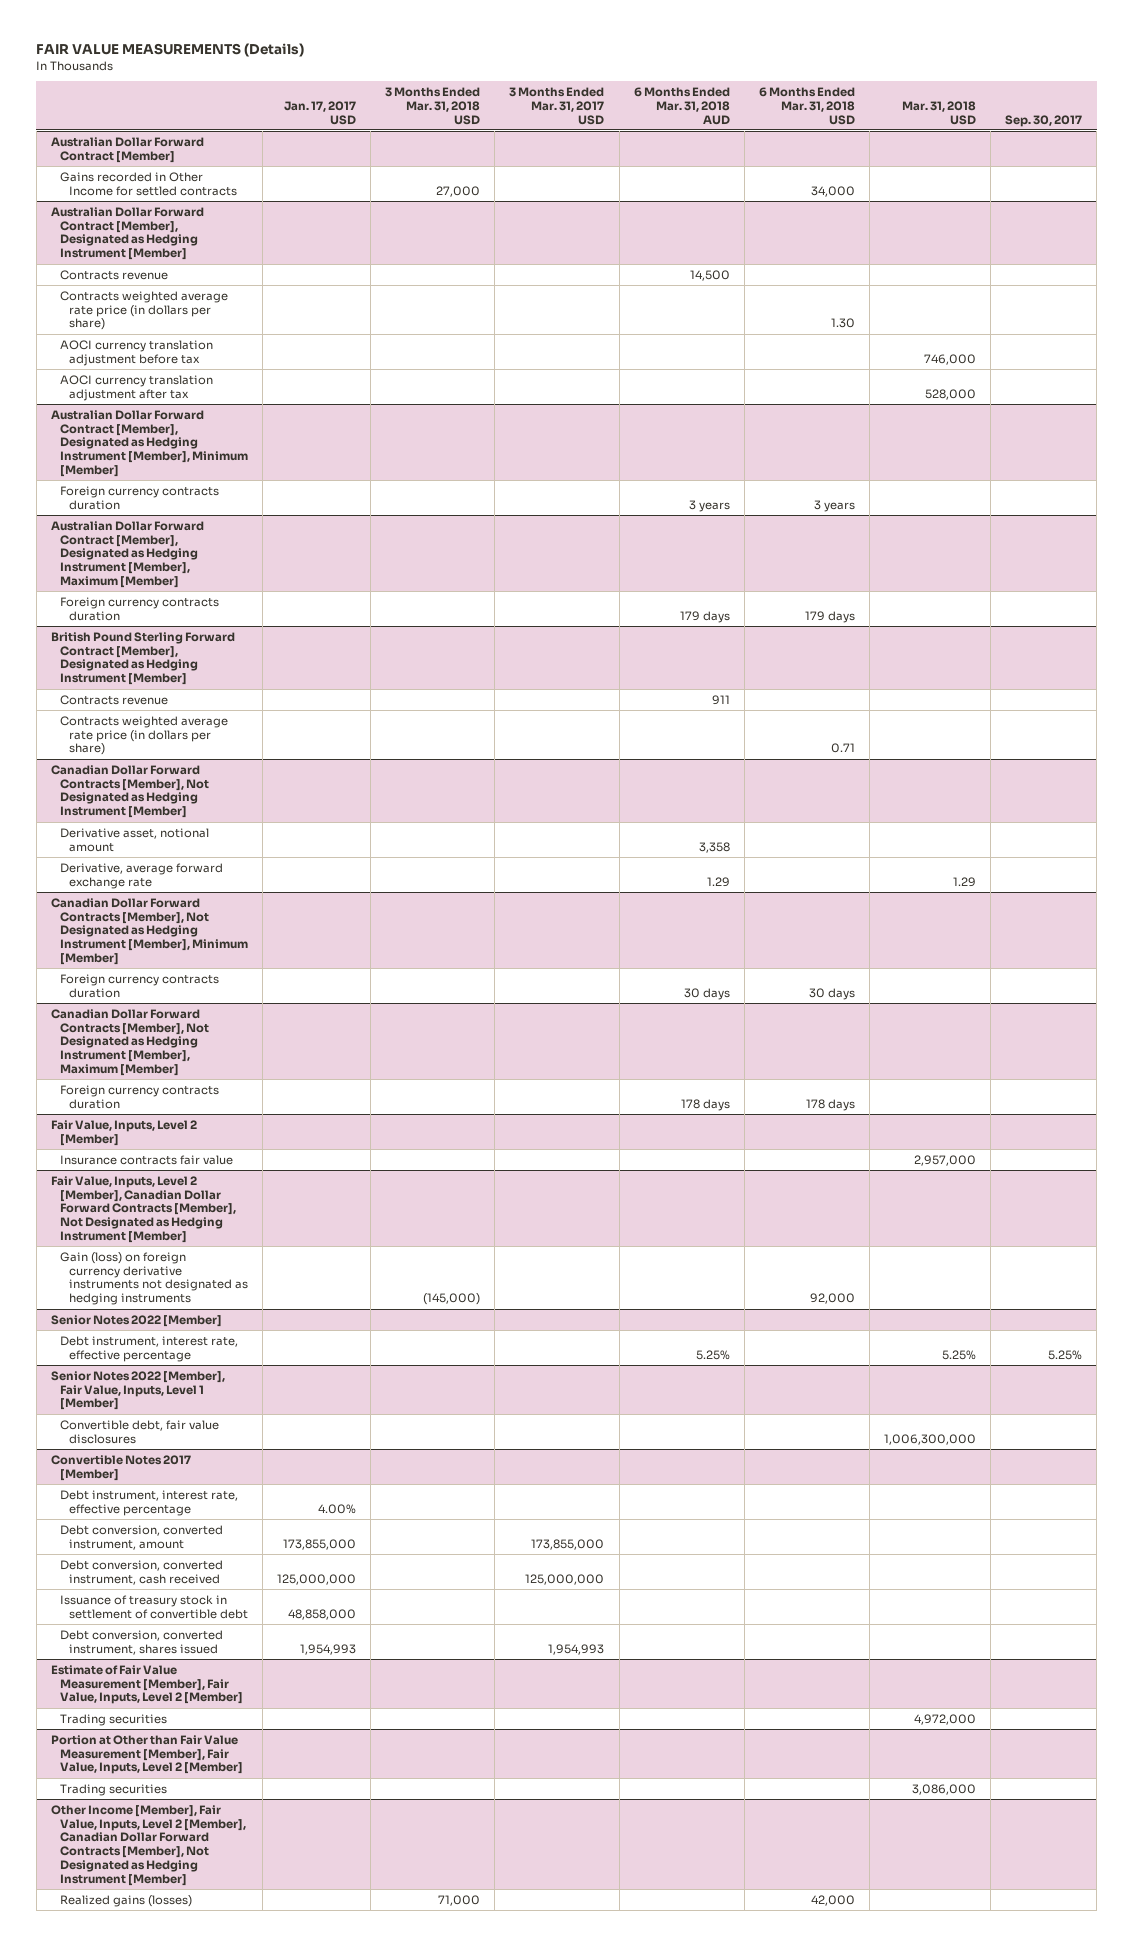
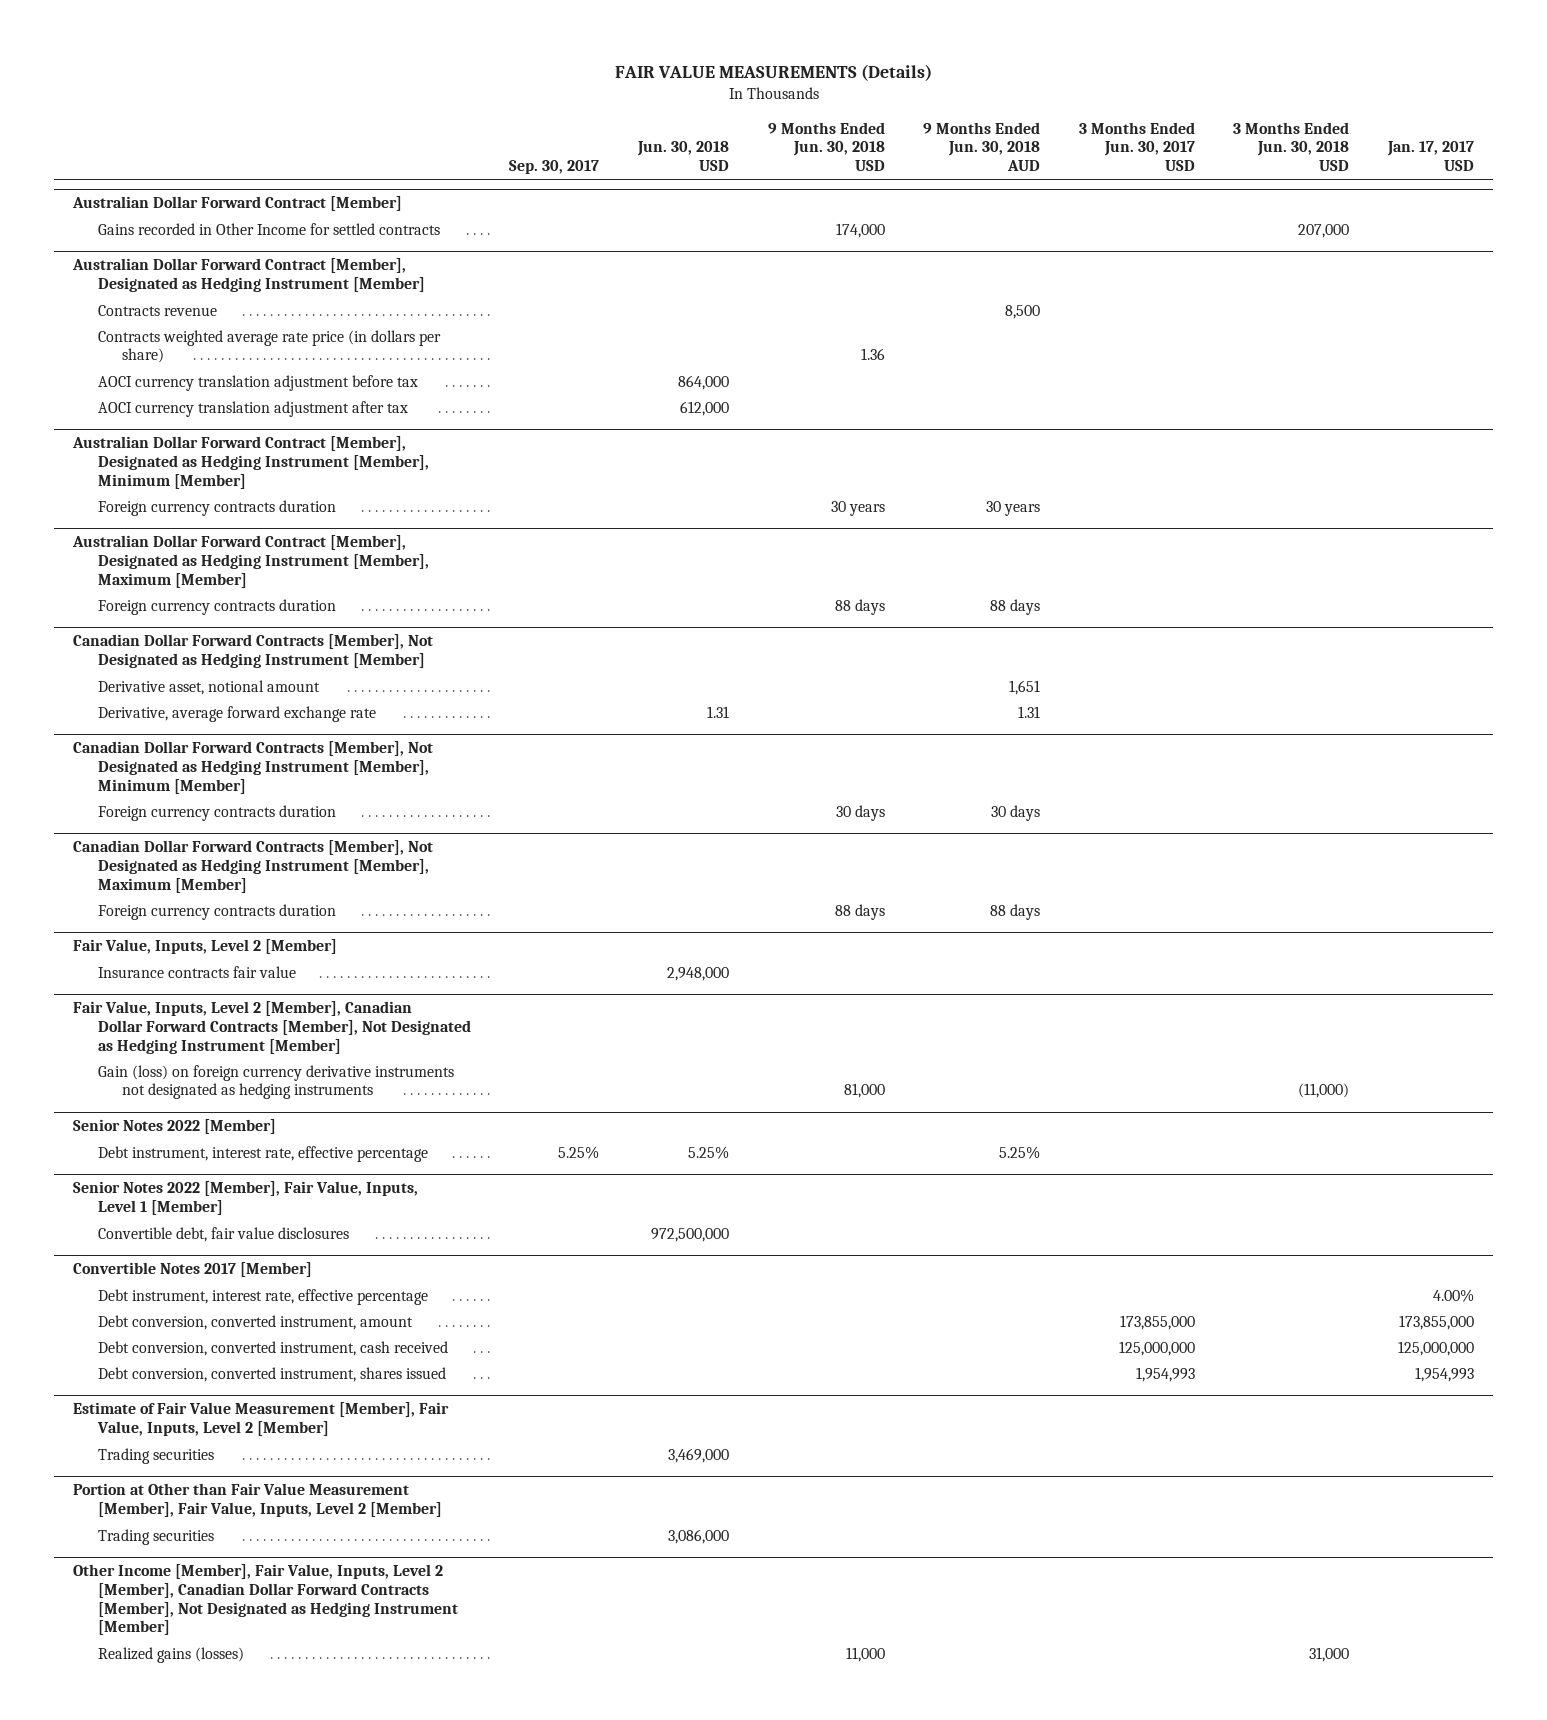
- | Jan. 17, 2017 USD | 3 Months Ended Mar. 31, 2018 USD | 3 Months Ended Mar. 31, 2017 USD | 6 Months Ended Mar. 31, 2018 AUD | 6 Months Ended Mar. 31, 2018 USD | Mar. 31, 2018 USD | Sep. 30, 2017
+ | Sep. 30, 2017 | Jun. 30, 2018 USD | 9 Months Ended Jun. 30, 2018 USD | 9 Months Ended Jun. 30, 2018 AUD | 3 Months Ended Jun. 30, 2017 USD | 3 Months Ended Jun. 30, 2018 USD | Jan. 17, 2017 USD
- British Pound Sterling Forward Contract [Member], Designated as Hedging Instrument [Member]
- Contracts revenue | | | | 911 | | |
- Contracts weighted average rate price (in dollars per share) | | | | | 0.71 | |
@ Convertible Notes 2017 [Member]
- Issuance of treasury stock in settlement of convertible debt | 48,858,000 | | | | | |

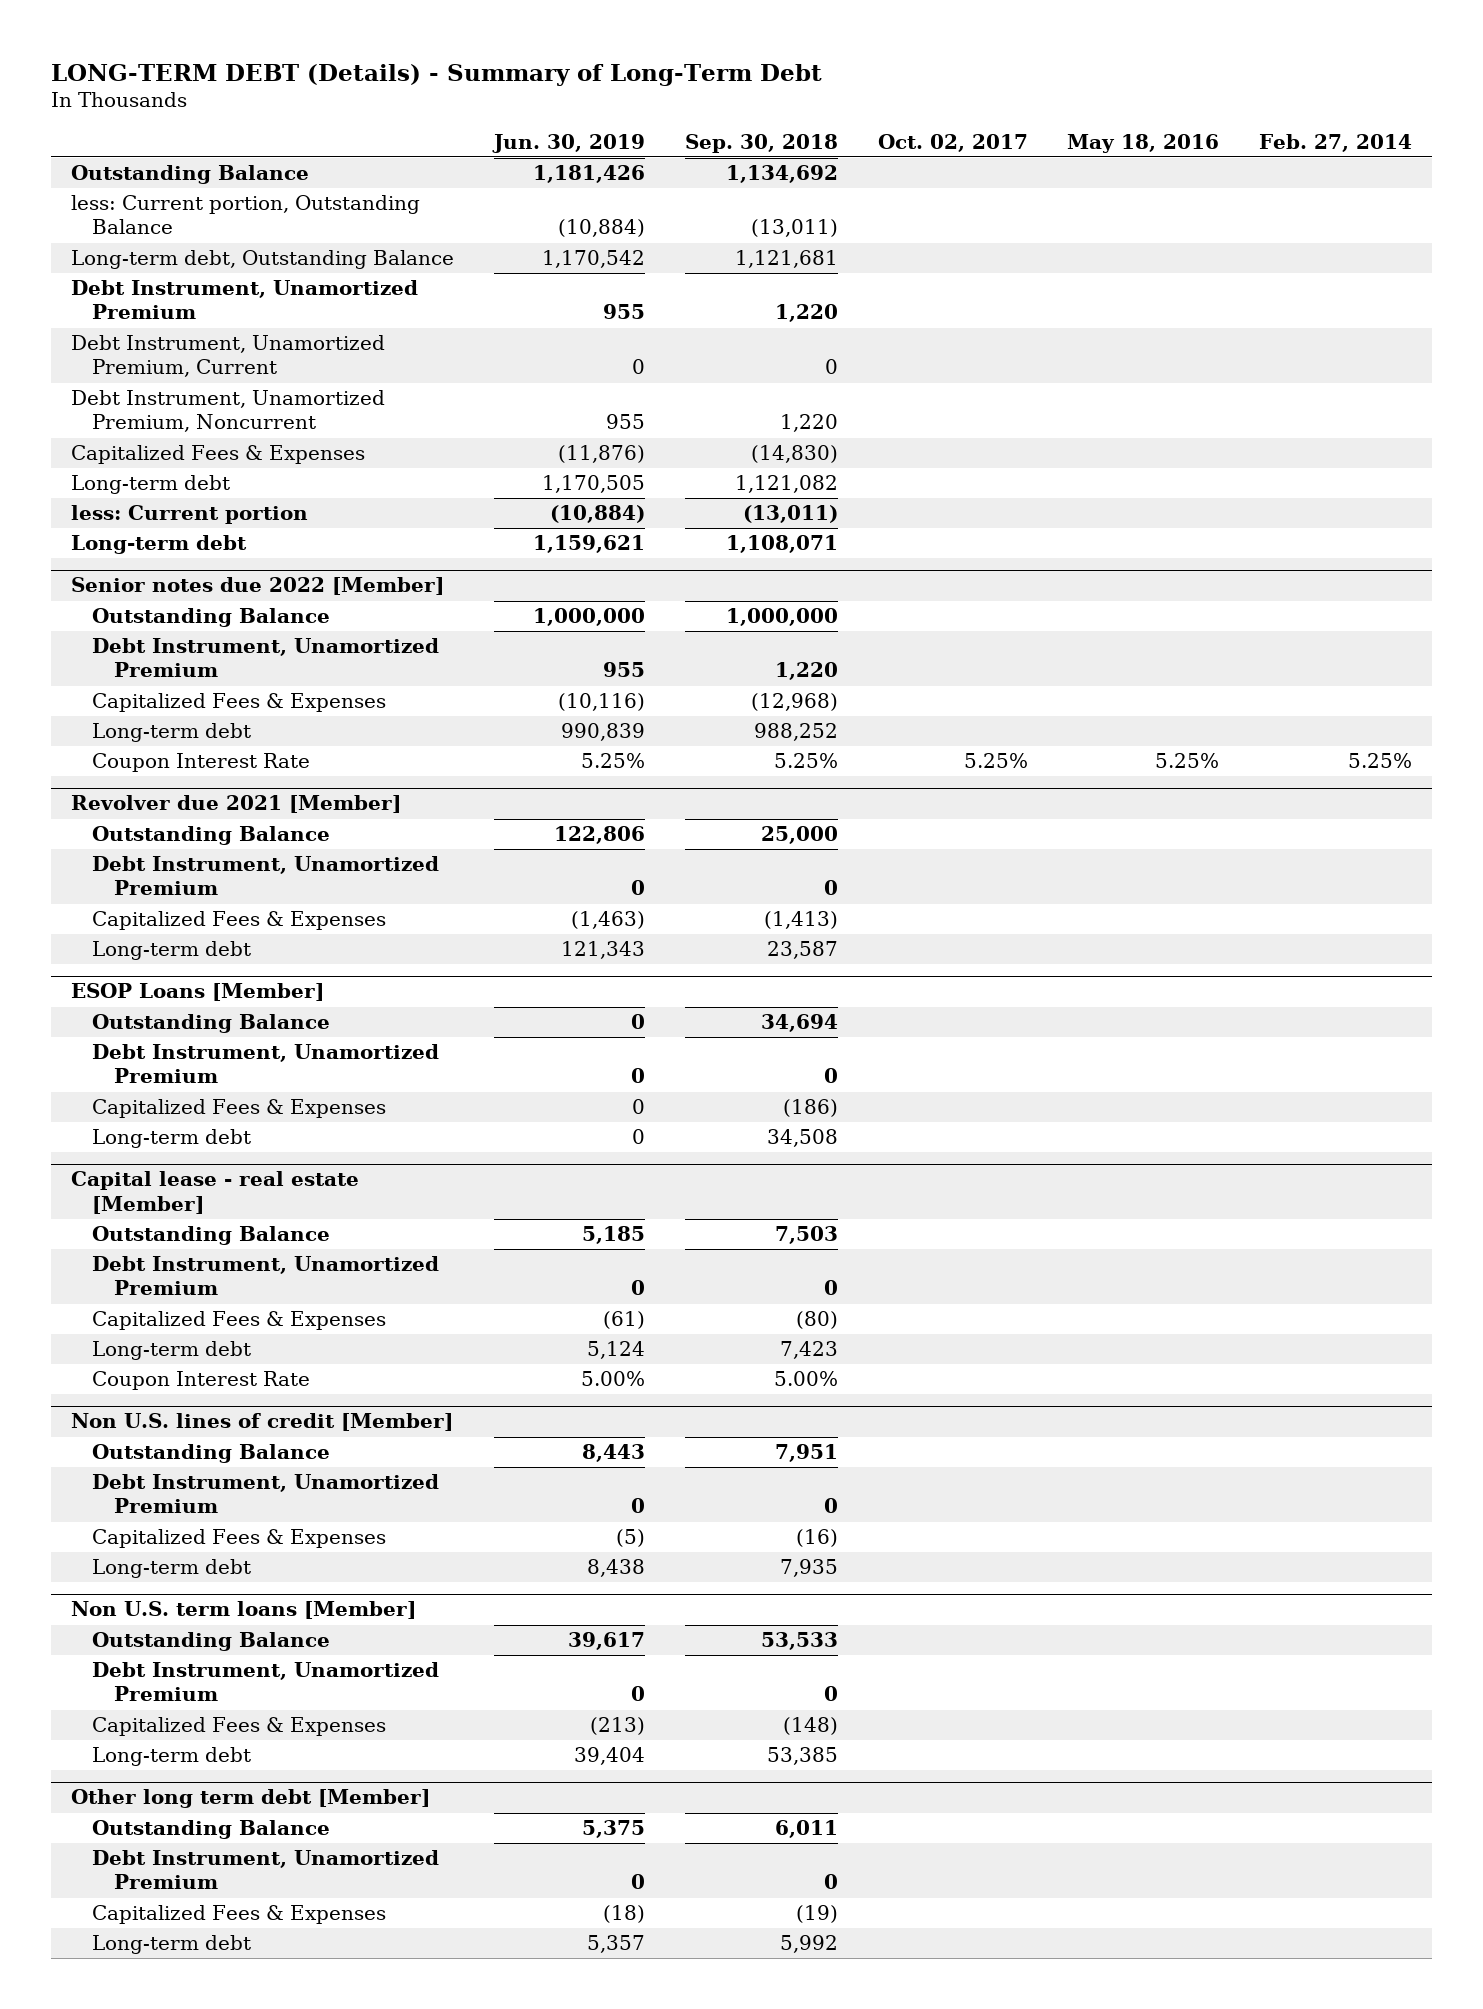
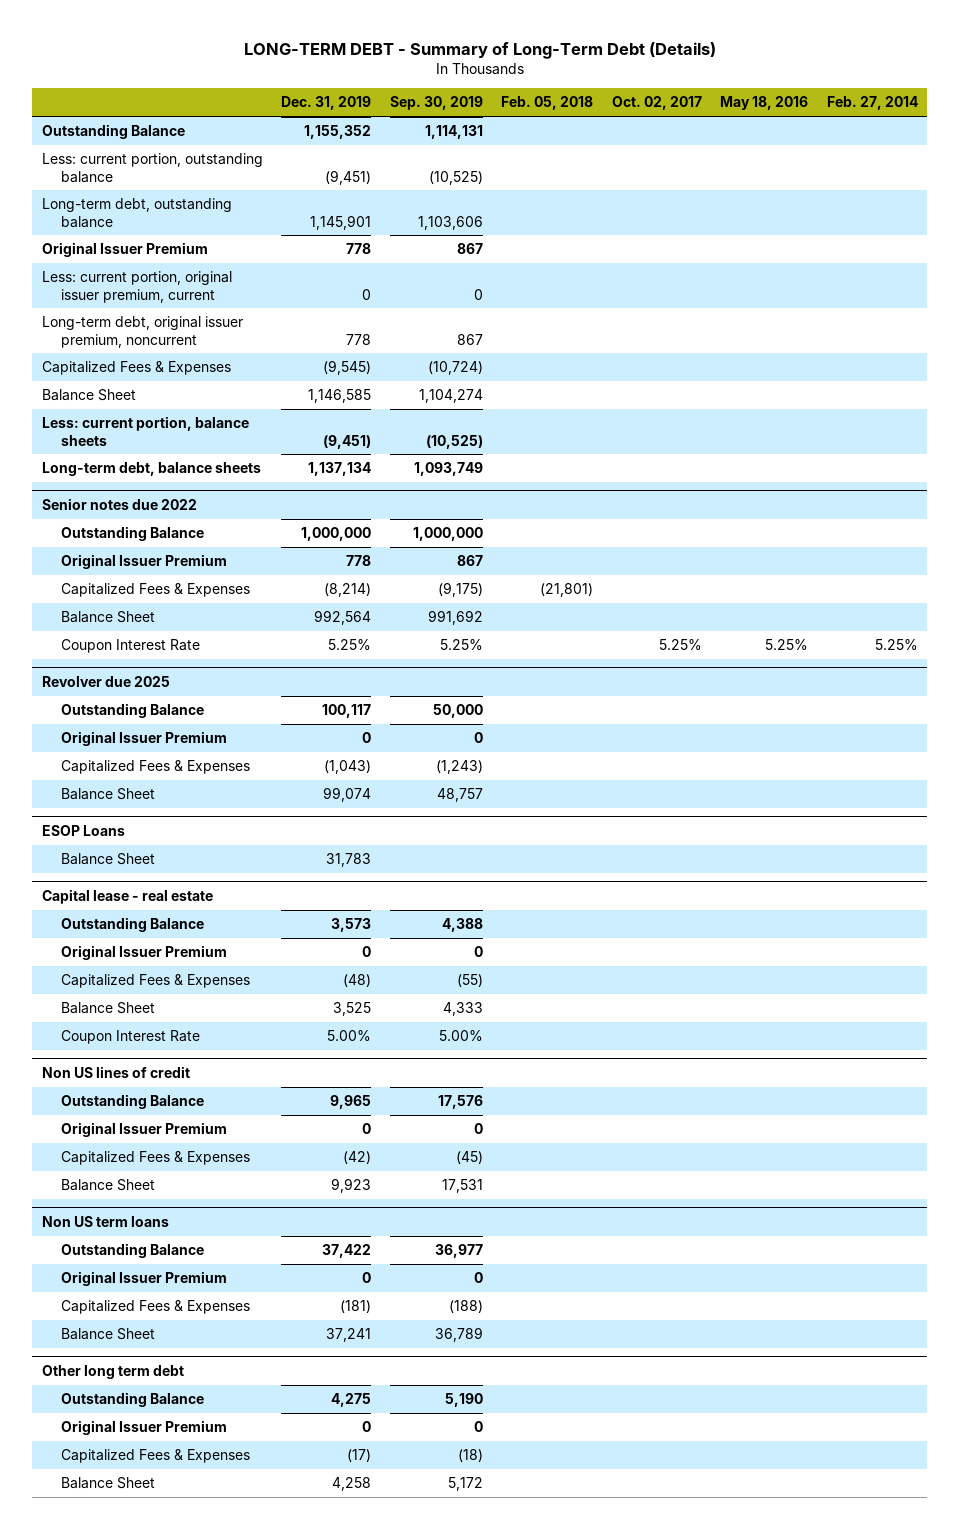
- LONG-TERM DEBT (Details) - Summary of Long-Term Debt
+ LONG-TERM DEBT - Summary of Long-Term Debt (Details)
- | Jun. 30, 2019 | Sep. 30, 2018 | Oct. 02, 2017 | May 18, 2016 | Feb. 27, 2014
+ | Dec. 31, 2019 | Sep. 30, 2019 | Feb. 05, 2018 | Oct. 02, 2017 | May 18, 2016 | Feb. 27, 2014
- less: Current portion, Outstanding Balance | (10,884) | (13,011) | | |
- Long-term debt, Outstanding Balance | 1,170,542 | 1,121,681 | | |
- Debt Instrument, Unamortized Premium | 955 | 1,220 | | |
- Debt Instrument, Unamortized Premium, Current | 0 | 0 | | |
- Debt Instrument, Unamortized Premium, Noncurrent | 955 | 1,220 | | |
+ Less: current portion, outstanding balance | (9,451) | (10,525) | | | |
+ Long-term debt, outstanding balance | 1,145,901 | 1,103,606 | | | |
+ Original Issuer Premium | 778 | 867 | | | |
+ Less: current portion, original issuer premium, current | 0 | 0 | | | |
+ Long-term debt, original issuer premium, noncurrent | 778 | 867 | | | |
- Long-term debt | 1,170,505 | 1,121,082 | | |
- less: Current portion | (10,884) | (13,011) | | |
- Long-term debt | 1,159,621 | 1,108,071 | | |
- Senior notes due 2022 [Member]
+ Balance Sheet | 1,146,585 | 1,104,274 | | | |
+ Less: current portion, balance sheets | (9,451) | (10,525) | | | |
+ Long-term debt, balance sheets | 1,137,134 | 1,093,749 | | | |
+ Senior notes due 2022
- Debt Instrument, Unamortized Premium | 955 | 1,220 | | |
+ Original Issuer Premium | 778 | 867 | | | |
- Long-term debt | 990,839 | 988,252 | | |
+ Balance Sheet | 992,564 | 991,692 | | | |
- Revolver due 2021 [Member]
- Outstanding Balance | 122,806 | 25,000 | | |
- Debt Instrument, Unamortized Premium | 0 | 0 | | |
- Capitalized Fees & Expenses | (1,463) | (1,413) | | |
- Long-term debt | 121,343 | 23,587 | | |
- ESOP Loans [Member]
- Outstanding Balance | 0 | 34,694 | | |
- Debt Instrument, Unamortized Premium | 0 | 0 | | |
- Capitalized Fees & Expenses | 0 | (186) | | |
- Long-term debt | 0 | 34,508 | | |
- Capital lease - real estate [Member]
+ Revolver due 2025
+ Outstanding Balance | 100,117 | 50,000 | | | |
+ Original Issuer Premium | 0 | 0 | | | |
+ Capitalized Fees & Expenses | (1,043) | (1,243) | | | |
+ Balance Sheet | 99,074 | 48,757 | | | |
+ ESOP Loans
+ Balance Sheet | 31,783 | | | | |
+ Capital lease - real estate
- Debt Instrument, Unamortized Premium | 0 | 0 | | |
+ Original Issuer Premium | 0 | 0 | | | |
- Long-term debt | 5,124 | 7,423 | | |
+ Balance Sheet | 3,525 | 4,333 | | | |
- Non U.S. lines of credit [Member]
+ Non US lines of credit
- Debt Instrument, Unamortized Premium | 0 | 0 | | |
+ Original Issuer Premium | 0 | 0 | | | |
- Long-term debt | 8,438 | 7,935 | | |
- Non U.S. term loans [Member]
+ Balance Sheet | 9,923 | 17,531 | | | |
+ Non US term loans
- Debt Instrument, Unamortized Premium | 0 | 0 | | |
+ Original Issuer Premium | 0 | 0 | | | |
- Long-term debt | 39,404 | 53,385 | | |
- Other long term debt [Member]
+ Balance Sheet | 37,241 | 36,789 | | | |
+ Other long term debt
- Debt Instrument, Unamortized Premium | 0 | 0 | | |
+ Original Issuer Premium | 0 | 0 | | | |
- Long-term debt | 5,357 | 5,992 | | |
+ Balance Sheet | 4,258 | 5,172 | | | |

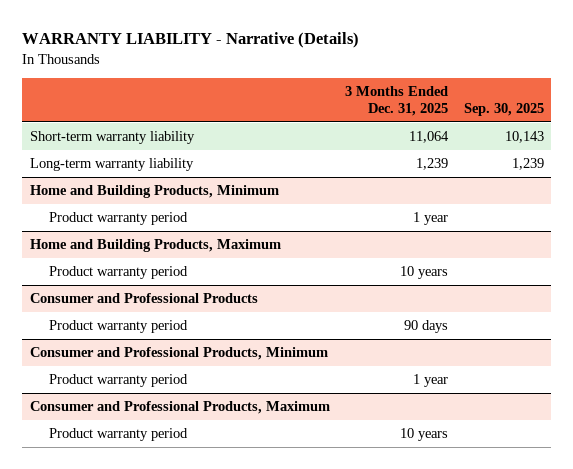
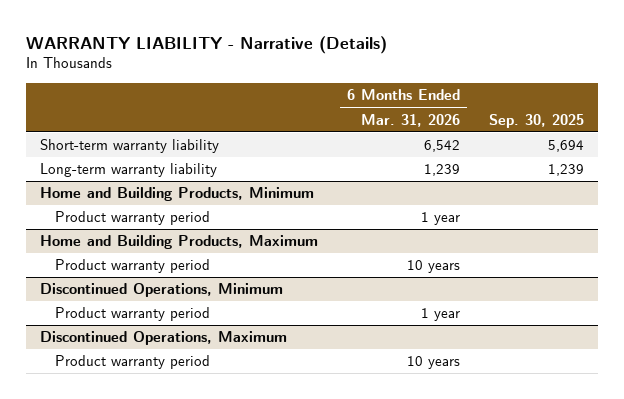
- | 3 Months Ended Dec. 31, 2025 | Sep. 30, 2025
+ | 6 Months Ended Mar. 31, 2026 | Sep. 30, 2025
- Short-term warranty liability | 11,064 | 10,143
+ Short-term warranty liability | 6,542 | 5,694
- Consumer and Professional Products
- Product warranty period | 90 days |
- Consumer and Professional Products, Minimum
- Product warranty period | 1 year |
- Consumer and Professional Products, Maximum
- Product warranty period | 10 years |
+ Discontinued Operations, Minimum
+ Product warranty period | 1 year |
+ Discontinued Operations, Maximum
+ Product warranty period | 10 years |

